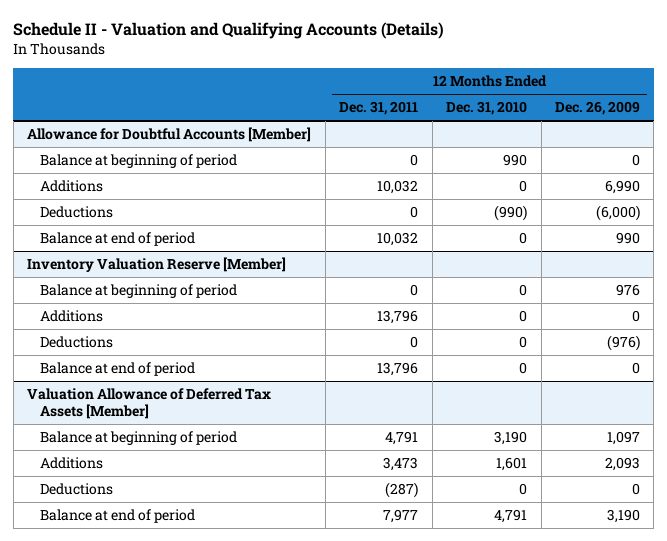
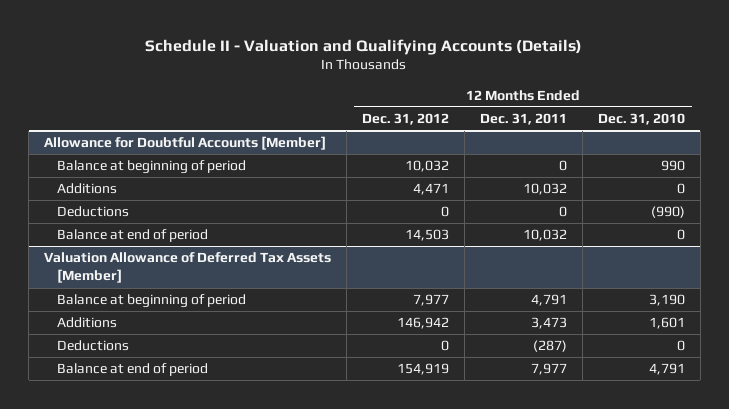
- | 12 Months Ended Dec. 31, 2011 | 12 Months Ended Dec. 31, 2010 | 12 Months Ended Dec. 26, 2009
+ | 12 Months Ended Dec. 31, 2012 | 12 Months Ended Dec. 31, 2011 | 12 Months Ended Dec. 31, 2010
- Inventory Valuation Reserve [Member]
- Balance at beginning of period | 0 | 0 | 976
- Additions | 13,796 | 0 | 0
- Deductions | 0 | 0 | (976)
- Balance at end of period | 13,796 | 0 | 0

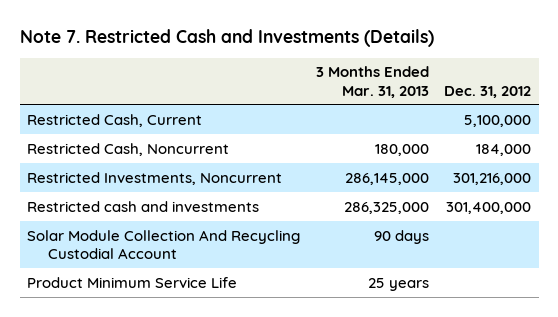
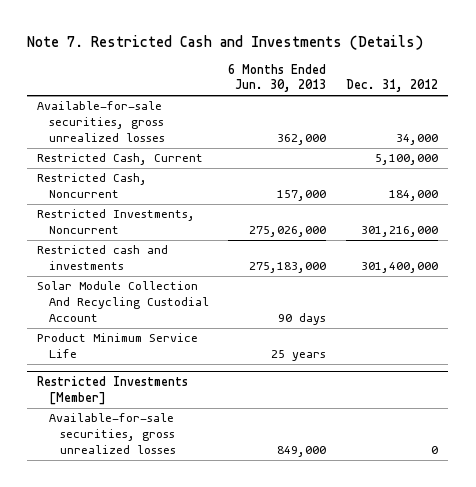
- | 3 Months Ended Mar. 31, 2013 | Dec. 31, 2012
+ | 6 Months Ended Jun. 30, 2013 | Dec. 31, 2012
+ Available-for-sale securities, gross unrealized losses | 362,000 | 34,000
+ Restricted Investments [Member]
+ Available-for-sale securities, gross unrealized losses | 849,000 | 0

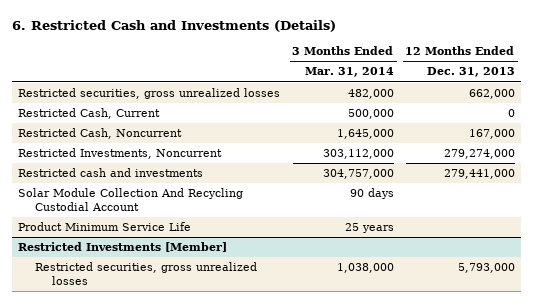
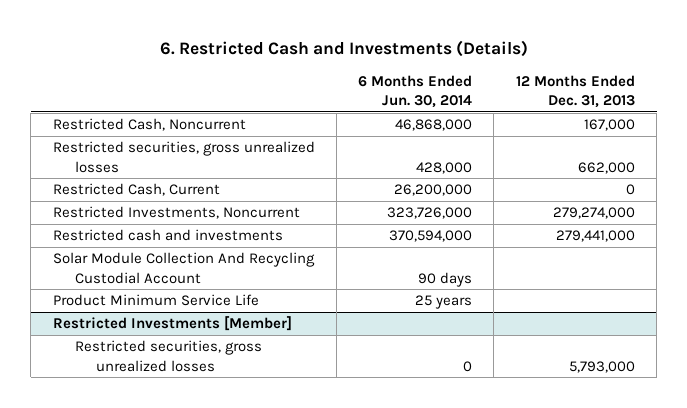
- | 3 Months Ended Mar. 31, 2014 | 12 Months Ended Dec. 31, 2013
+ | 6 Months Ended Jun. 30, 2014 | 12 Months Ended Dec. 31, 2013
moved up: Restricted Cash, Noncurrent | 46,868,000 | 167,000

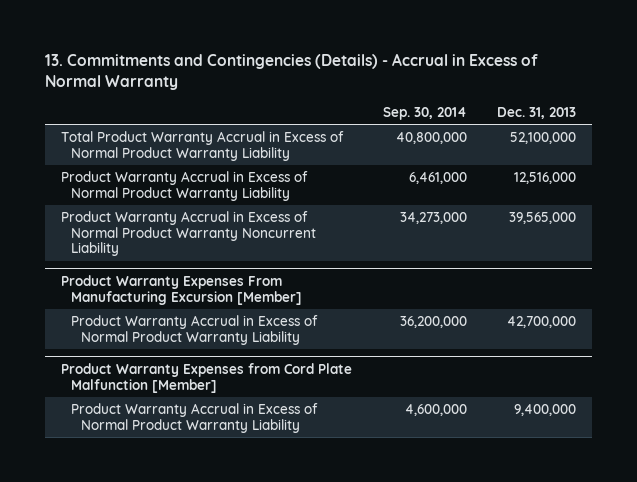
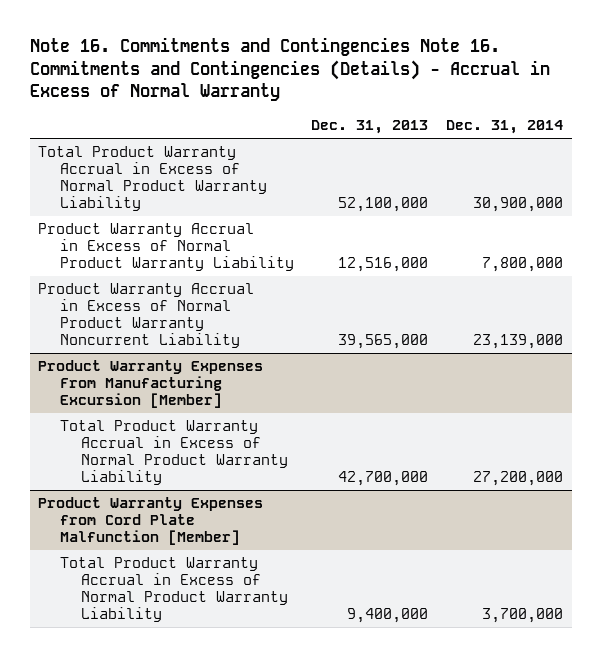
- 13. Commitments and Contingencies (Details) - Accrual in Excess of Normal Warranty
+ Note 16. Commitments and Contingencies Note 16. Commitments and Contingencies (Details) - Accrual in Excess of Normal Warranty
- | Sep. 30, 2014 | Dec. 31, 2013
+ | Dec. 31, 2013 | Dec. 31, 2014
@ Product Warranty Expenses From Manufacturing Excursion [Member]
- Product Warranty Accrual in Excess of Normal Product Warranty Liability | 36,200,000 | 42,700,000
+ Total Product Warranty Accrual in Excess of Normal Product Warranty Liability | 42,700,000 | 27,200,000
@ Product Warranty Expenses from Cord Plate Malfunction [Member]
- Product Warranty Accrual in Excess of Normal Product Warranty Liability | 4,600,000 | 9,400,000
+ Total Product Warranty Accrual in Excess of Normal Product Warranty Liability | 9,400,000 | 3,700,000

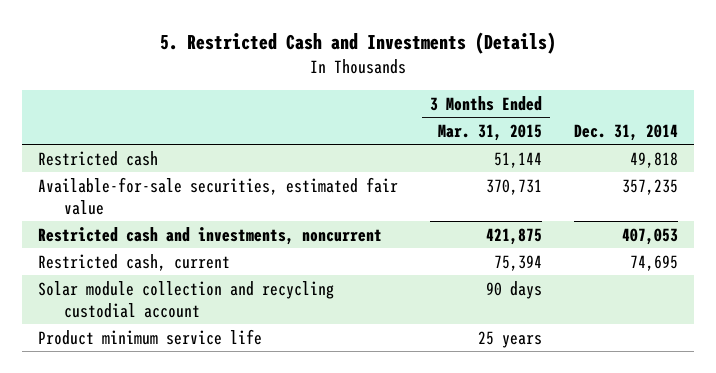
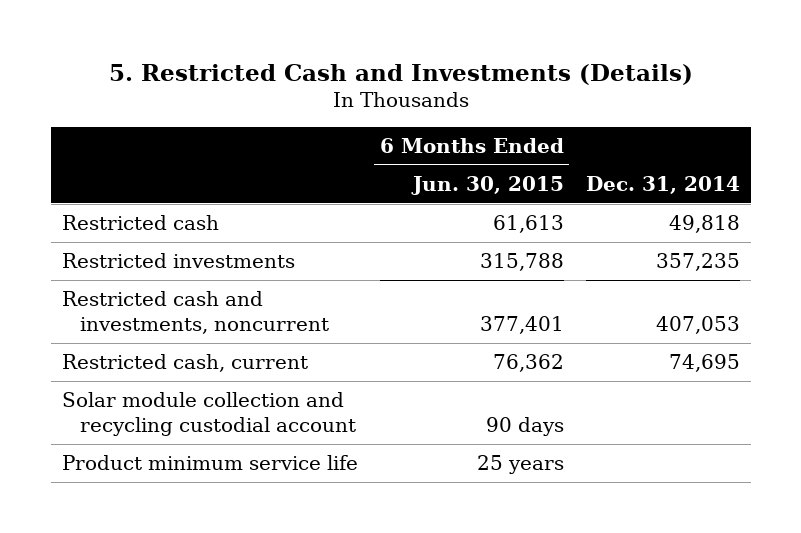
- | 3 Months Ended Mar. 31, 2015 | Dec. 31, 2014
+ | 6 Months Ended Jun. 30, 2015 | Dec. 31, 2014
- Available-for-sale securities, estimated fair value | 370,731 | 357,235
+ Restricted investments | 315,788 | 357,235

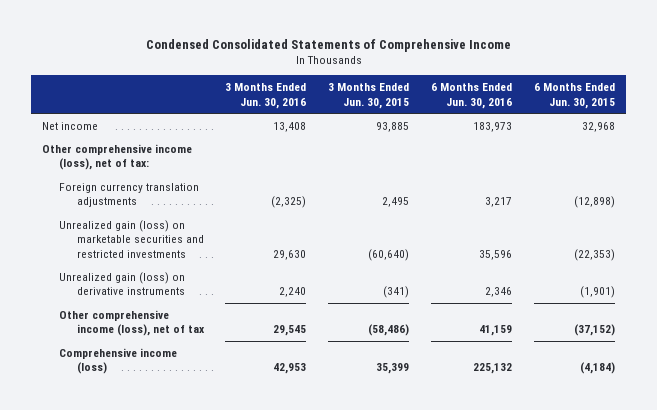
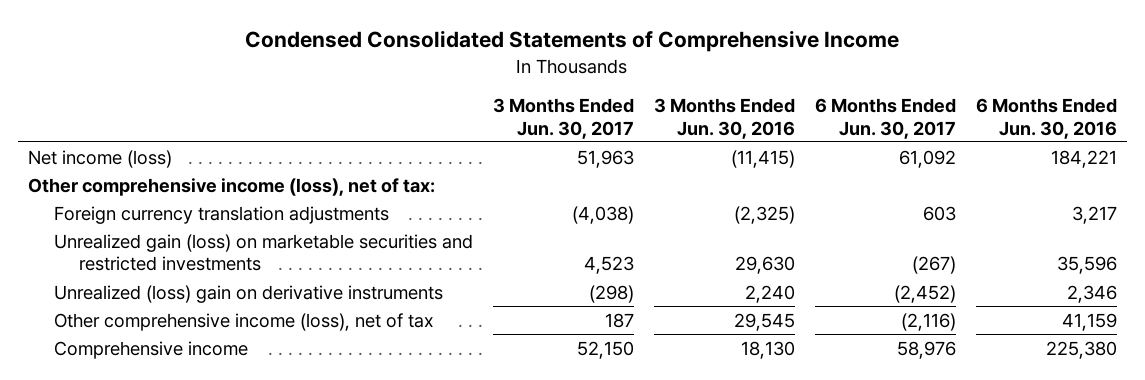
- | 3 Months Ended Jun. 30, 2016 | 3 Months Ended Jun. 30, 2015 | 6 Months Ended Jun. 30, 2016 | 6 Months Ended Jun. 30, 2015
+ | 3 Months Ended Jun. 30, 2017 | 3 Months Ended Jun. 30, 2016 | 6 Months Ended Jun. 30, 2017 | 6 Months Ended Jun. 30, 2016
- Net income | 13,408 | 93,885 | 183,973 | 32,968
+ Net income (loss) | 51,963 | (11,415) | 61,092 | 184,221
- Unrealized gain (loss) on derivative instruments | 2,240 | (341) | 2,346 | (1,901)
+ Unrealized (loss) gain on derivative instruments | (298) | 2,240 | (2,452) | 2,346
- Comprehensive income (loss) | 42,953 | 35,399 | 225,132 | (4,184)
+ Comprehensive income | 52,150 | 18,130 | 58,976 | 225,380

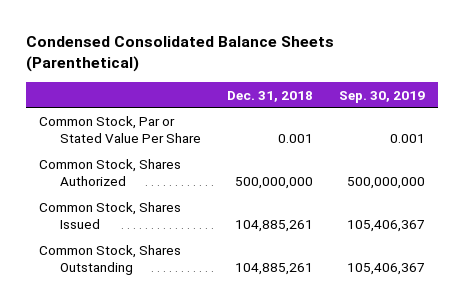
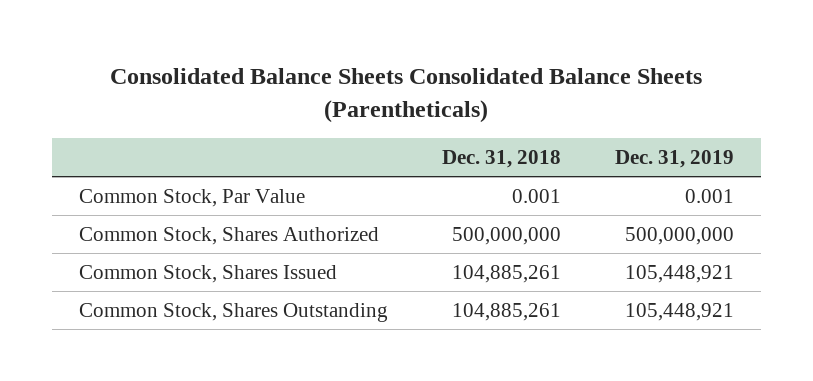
- Condensed Consolidated Balance Sheets (Parenthetical)
+ Consolidated Balance Sheets Consolidated Balance Sheets (Parentheticals)
- | Dec. 31, 2018 | Sep. 30, 2019
+ | Dec. 31, 2018 | Dec. 31, 2019
- Common Stock, Par or Stated Value Per Share | 0.001 | 0.001
+ Common Stock, Par Value | 0.001 | 0.001

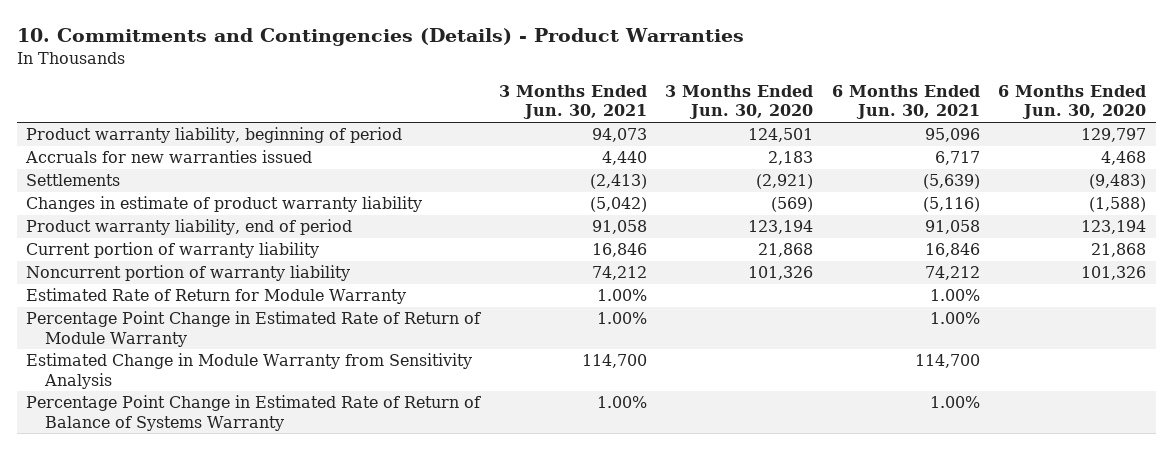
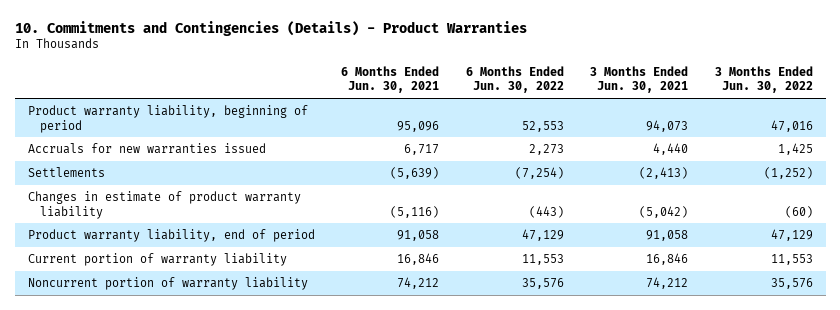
- | 3 Months Ended Jun. 30, 2021 | 3 Months Ended Jun. 30, 2020 | 6 Months Ended Jun. 30, 2021 | 6 Months Ended Jun. 30, 2020
+ | 6 Months Ended Jun. 30, 2021 | 6 Months Ended Jun. 30, 2022 | 3 Months Ended Jun. 30, 2021 | 3 Months Ended Jun. 30, 2022
- Estimated Rate of Return for Module Warranty | 1.00% | | 1.00% |
- Percentage Point Change in Estimated Rate of Return of Module Warranty | 1.00% | | 1.00% |
- Estimated Change in Module Warranty from Sensitivity Analysis | 114,700 | | 114,700 |
- Percentage Point Change in Estimated Rate of Return of Balance of Systems Warranty | 1.00% | | 1.00% |

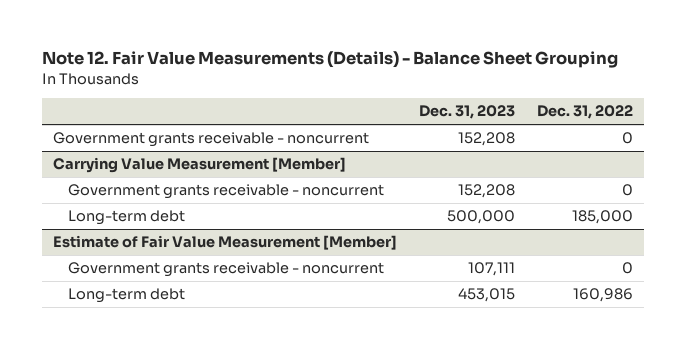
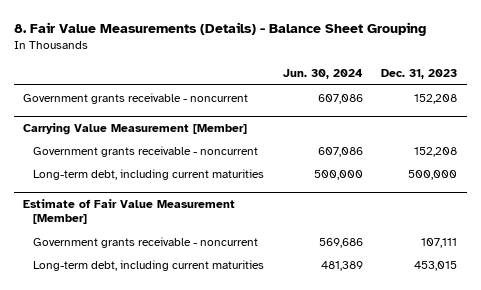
- Note 12. Fair Value Measurements (Details) - Balance Sheet Grouping
+ 8. Fair Value Measurements (Details) - Balance Sheet Grouping
- | Dec. 31, 2023 | Dec. 31, 2022
+ | Jun. 30, 2024 | Dec. 31, 2023
@ Carrying Value Measurement [Member]
- Long-term debt | 500,000 | 185,000
+ Long-term debt, including current maturities | 500,000 | 500,000
@ Estimate of Fair Value Measurement [Member]
- Long-term debt | 453,015 | 160,986
+ Long-term debt, including current maturities | 481,389 | 453,015

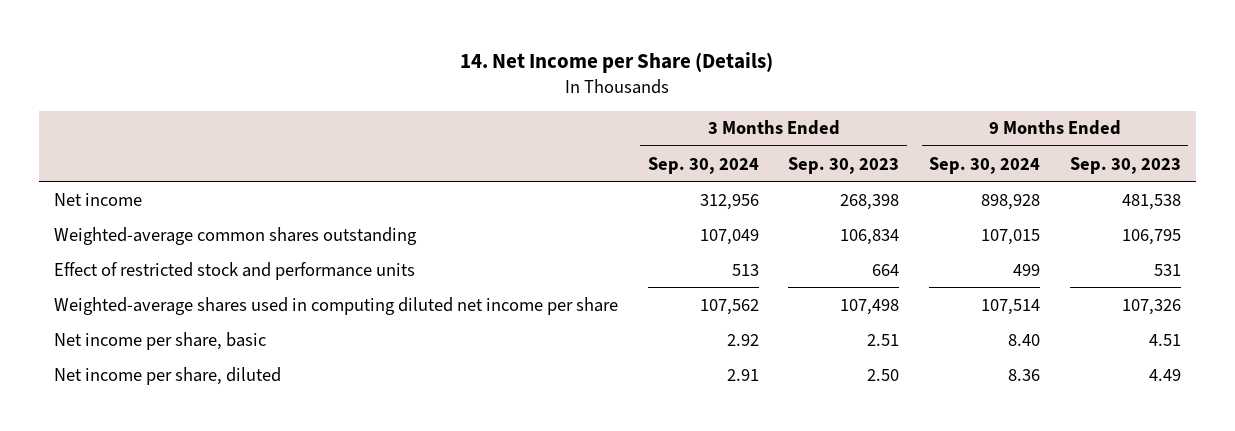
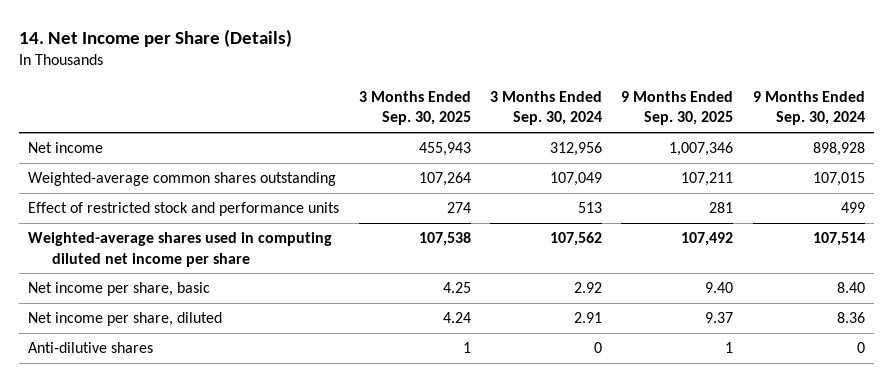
- | 3 Months Ended Sep. 30, 2024 | 3 Months Ended Sep. 30, 2023 | 9 Months Ended Sep. 30, 2024 | 9 Months Ended Sep. 30, 2023
+ | 3 Months Ended Sep. 30, 2025 | 3 Months Ended Sep. 30, 2024 | 9 Months Ended Sep. 30, 2025 | 9 Months Ended Sep. 30, 2024
+ Anti-dilutive shares | 1 | 0 | 1 | 0

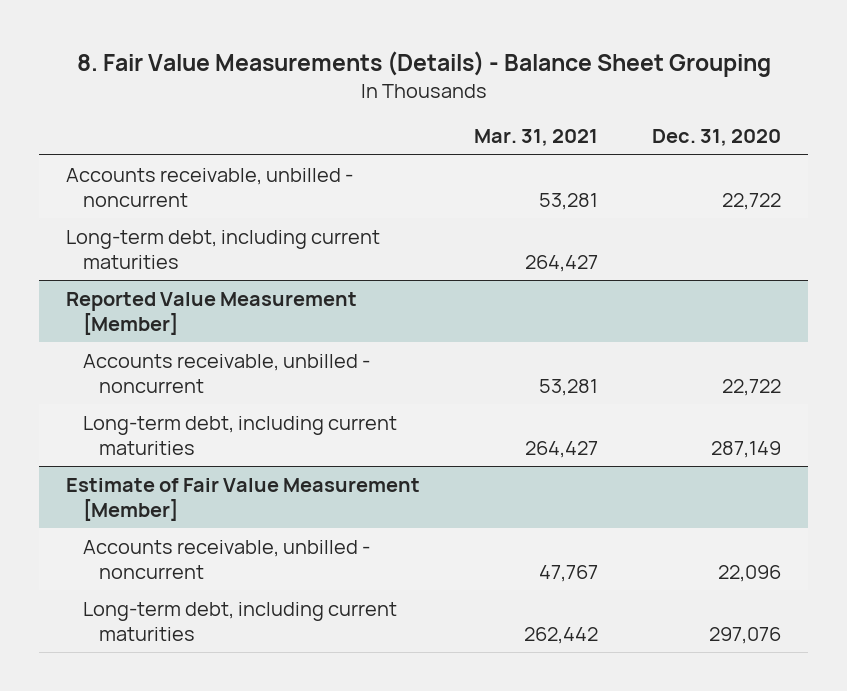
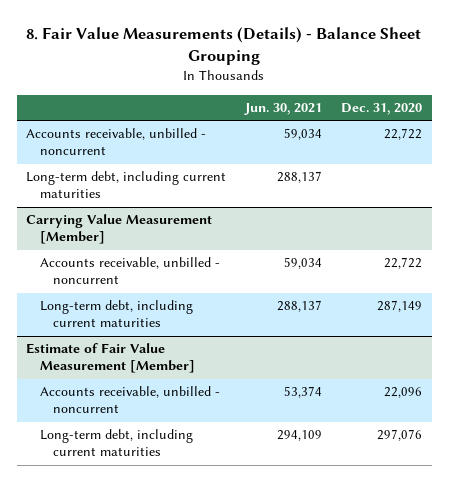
- | Mar. 31, 2021 | Dec. 31, 2020
+ | Jun. 30, 2021 | Dec. 31, 2020
- Reported Value Measurement [Member]
+ Carrying Value Measurement [Member]

